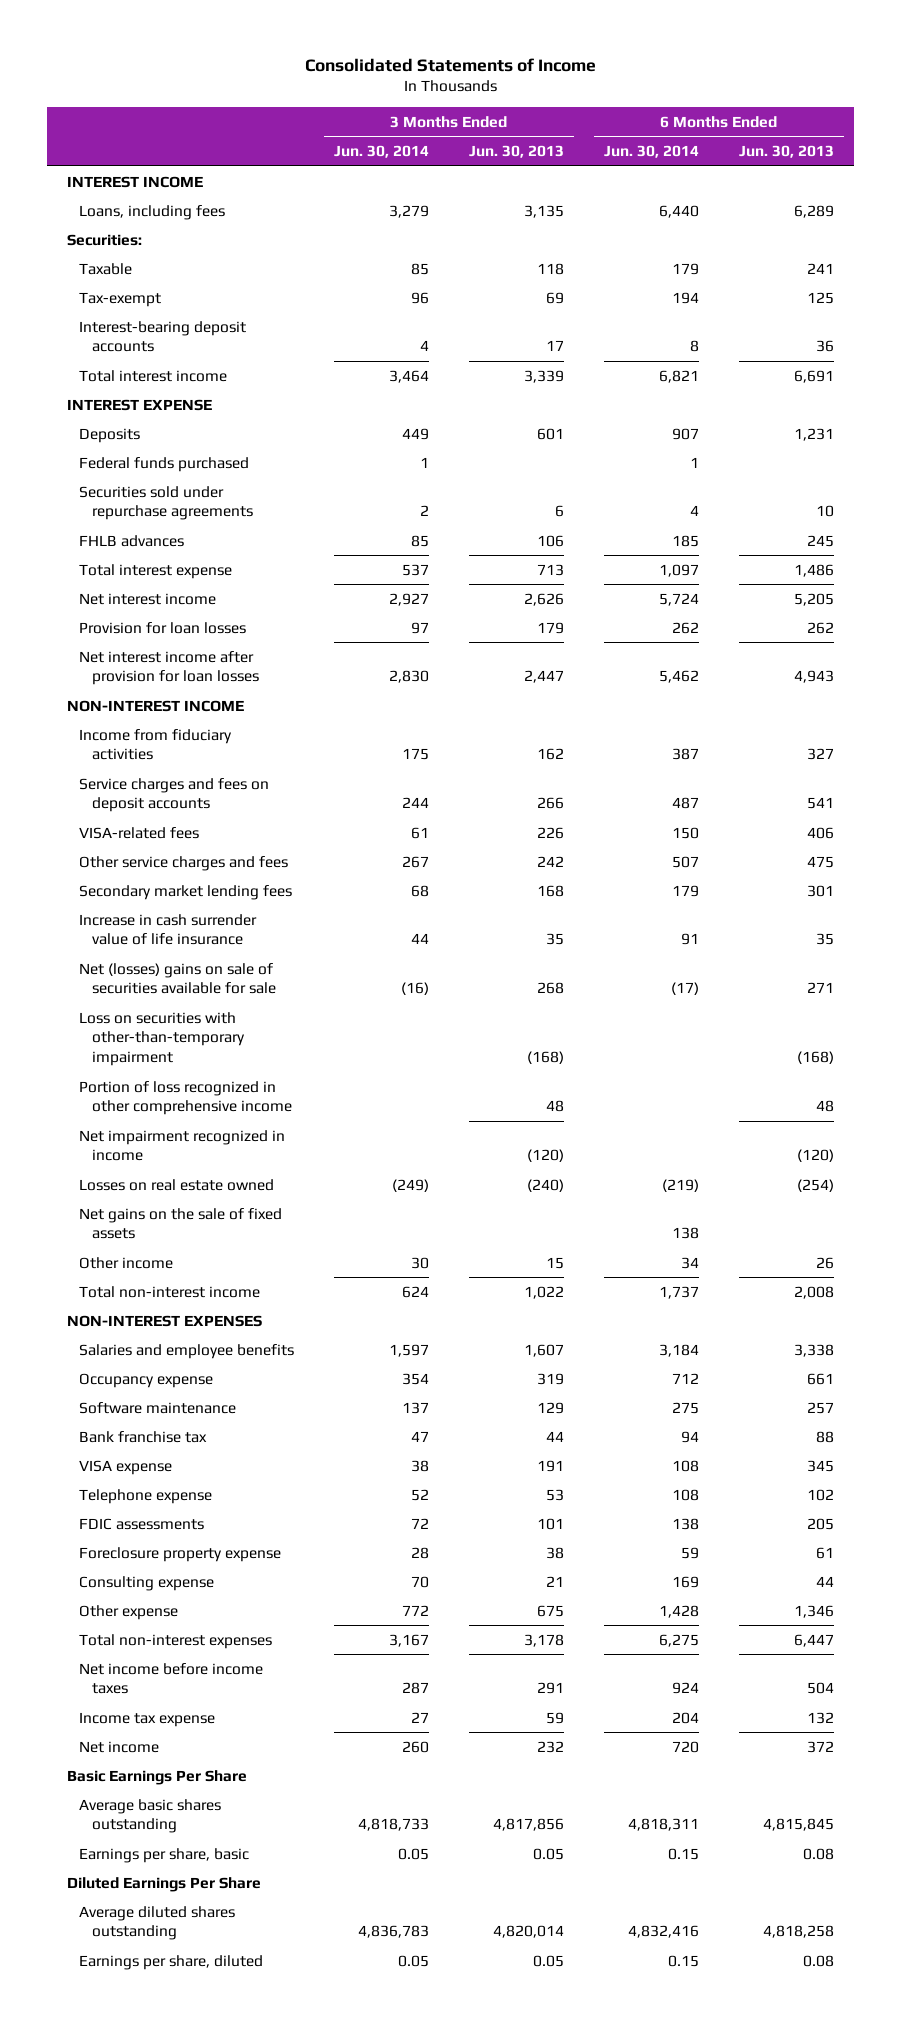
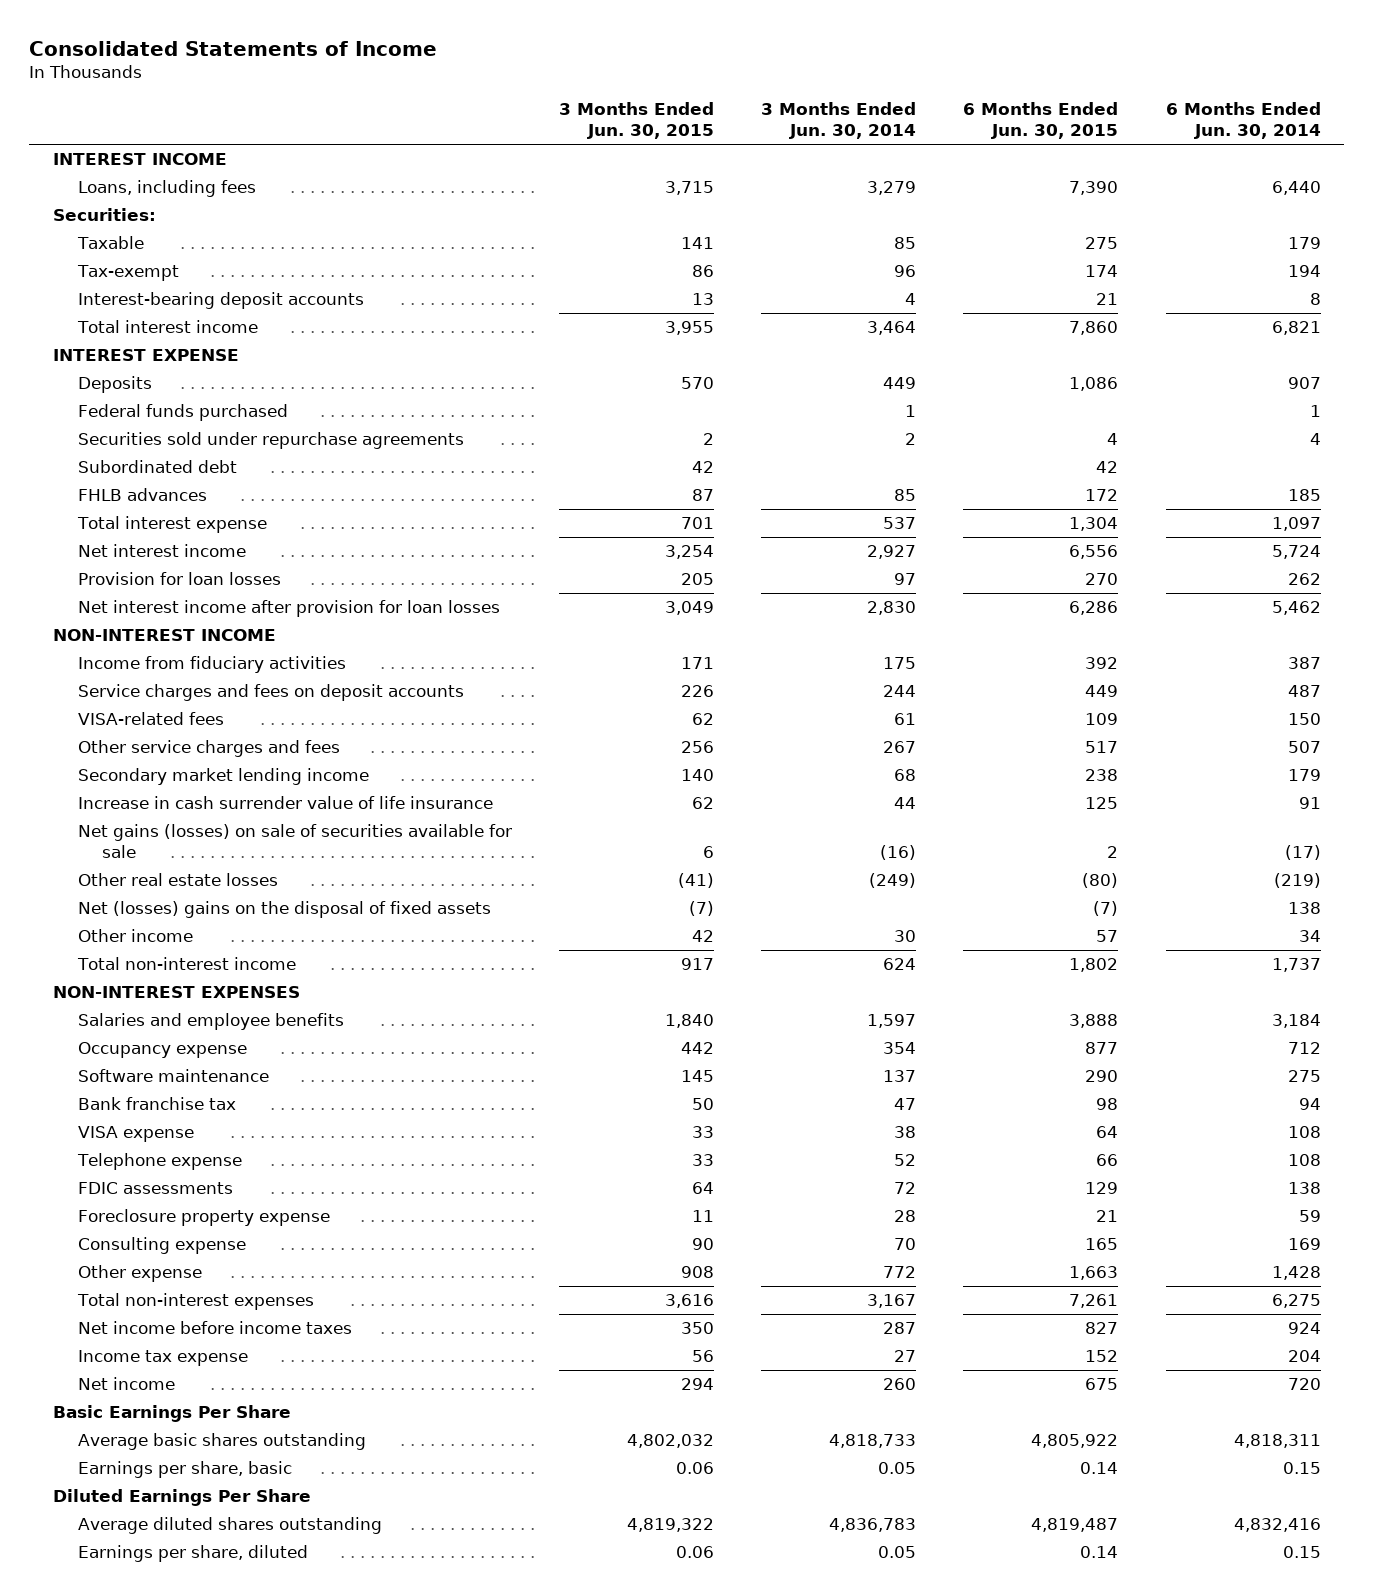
- | 3 Months Ended Jun. 30, 2014 | 3 Months Ended Jun. 30, 2013 | 6 Months Ended Jun. 30, 2014 | 6 Months Ended Jun. 30, 2013
+ | 3 Months Ended Jun. 30, 2015 | 3 Months Ended Jun. 30, 2014 | 6 Months Ended Jun. 30, 2015 | 6 Months Ended Jun. 30, 2014
+ Subordinated debt | 42 | | 42 |
- Secondary market lending fees | 68 | 168 | 179 | 301
+ Secondary market lending income | 140 | 68 | 238 | 179
- Net (losses) gains on sale of securities available for sale | (16) | 268 | (17) | 271
- Loss on securities with other-than-temporary impairment | | (168) | | (168)
- Portion of loss recognized in other comprehensive income | | 48 | | 48
- Net impairment recognized in income | | (120) | | (120)
- Losses on real estate owned | (249) | (240) | (219) | (254)
- Net gains on the sale of fixed assets | | | 138 |
+ Net gains (losses) on sale of securities available for sale | 6 | (16) | 2 | (17)
+ Other real estate losses | (41) | (249) | (80) | (219)
+ Net (losses) gains on the disposal of fixed assets | (7) | | (7) | 138

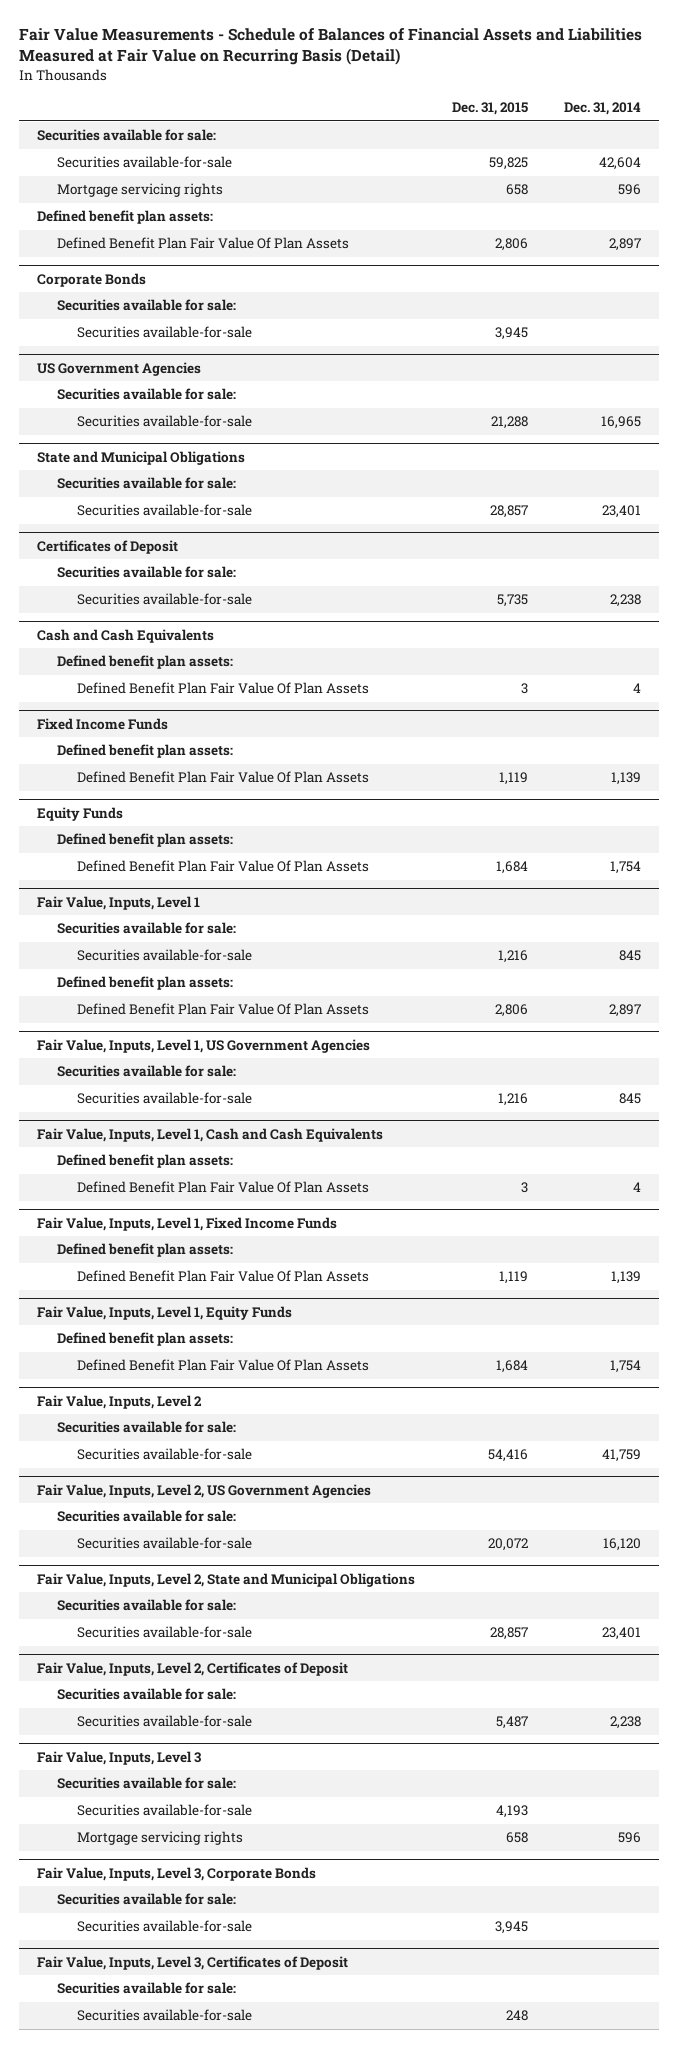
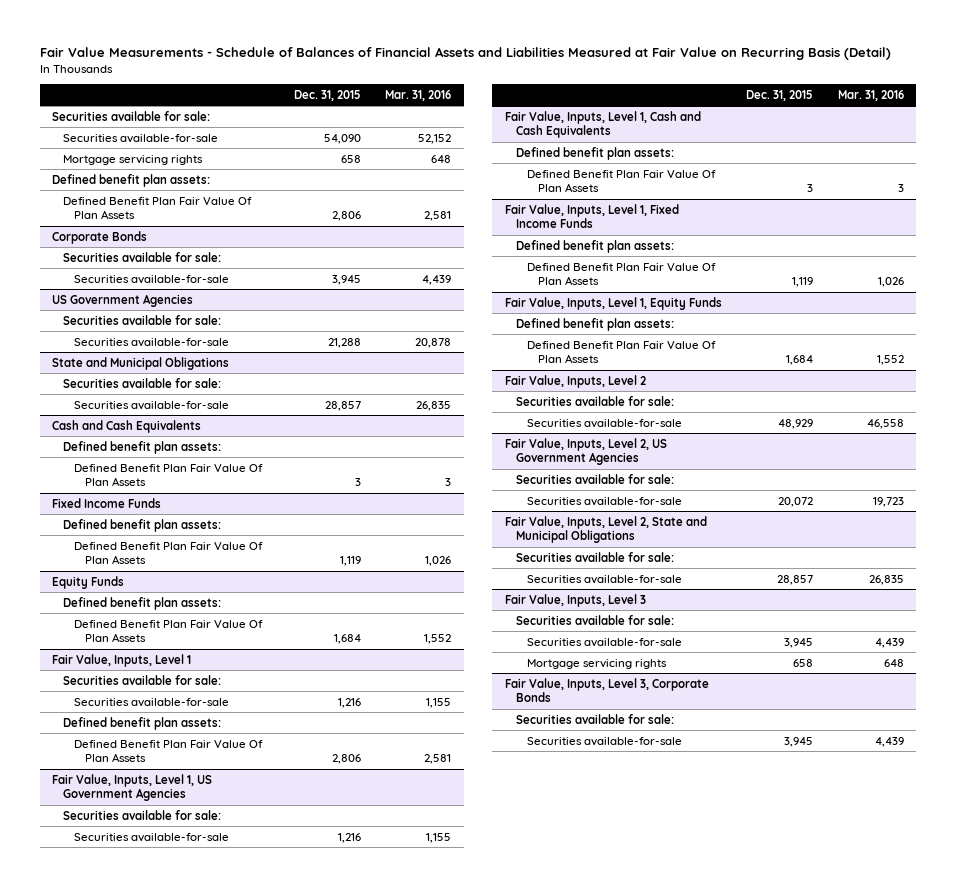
- | Dec. 31, 2015 | Dec. 31, 2014
+ | Dec. 31, 2015 | Mar. 31, 2016
- Securities available-for-sale | 59,825 | 42,604
+ Securities available-for-sale | 54,090 | 52,152
- Certificates of Deposit
- Securities available for sale:
- Securities available-for-sale | 5,735 | 2,238
@ Fair Value, Inputs, Level 2
- Securities available-for-sale | 54,416 | 41,759
+ Securities available-for-sale | 48,929 | 46,558
- Fair Value, Inputs, Level 2, Certificates of Deposit
- Securities available for sale:
- Securities available-for-sale | 5,487 | 2,238
@ Fair Value, Inputs, Level 3
- Securities available-for-sale | 4,193 |
+ Securities available-for-sale | 3,945 | 4,439
- Fair Value, Inputs, Level 3, Certificates of Deposit
- Securities available for sale:
- Securities available-for-sale | 248 |

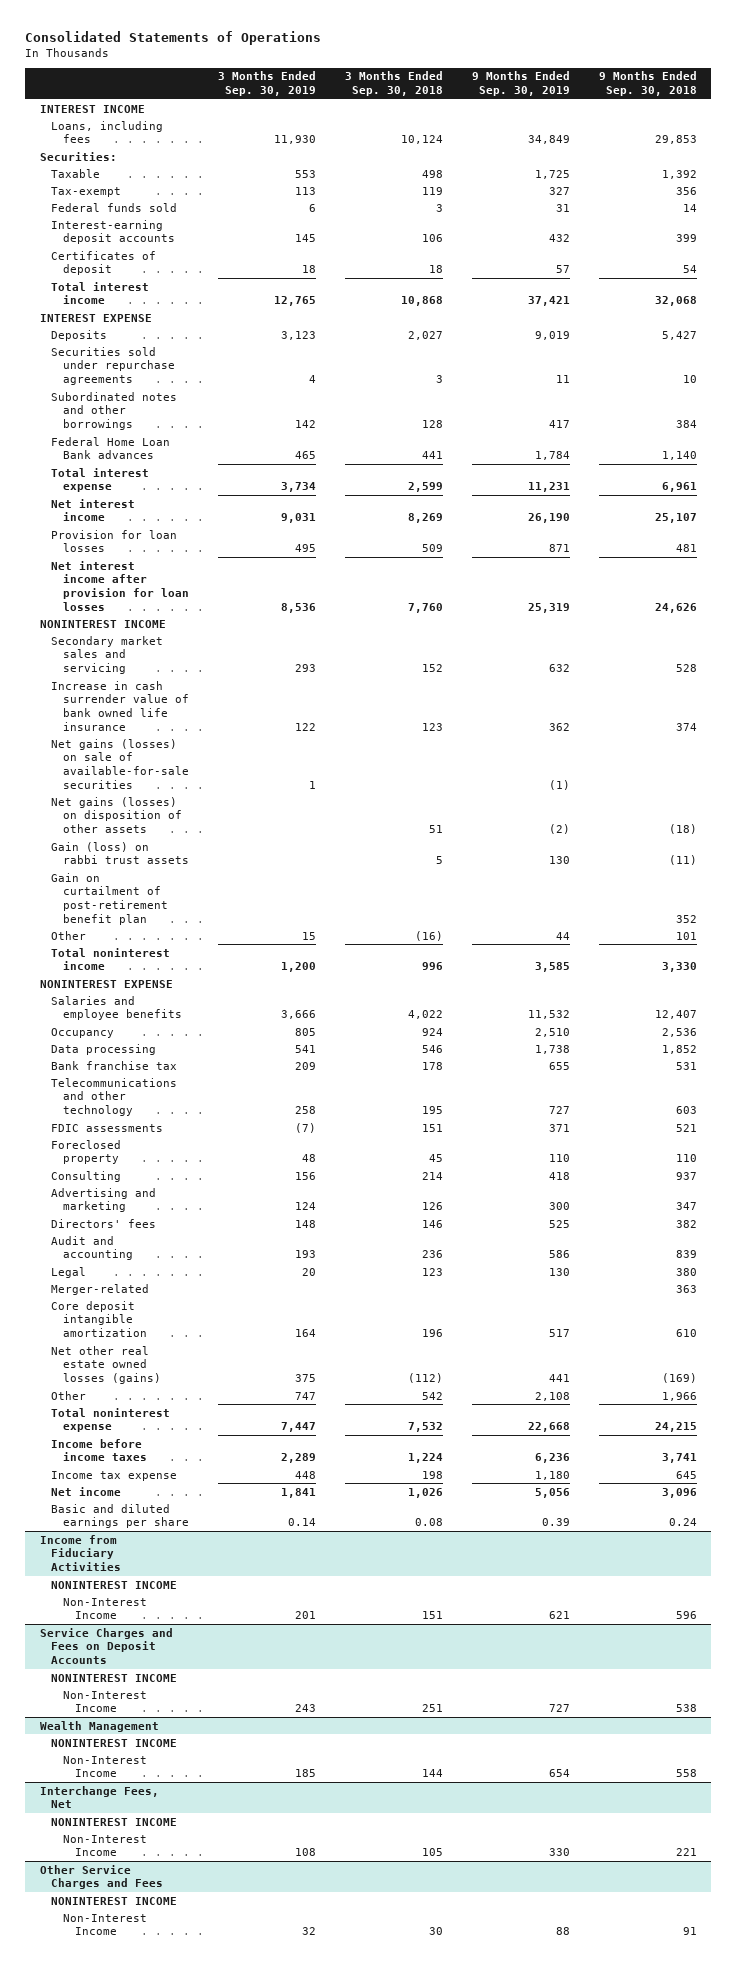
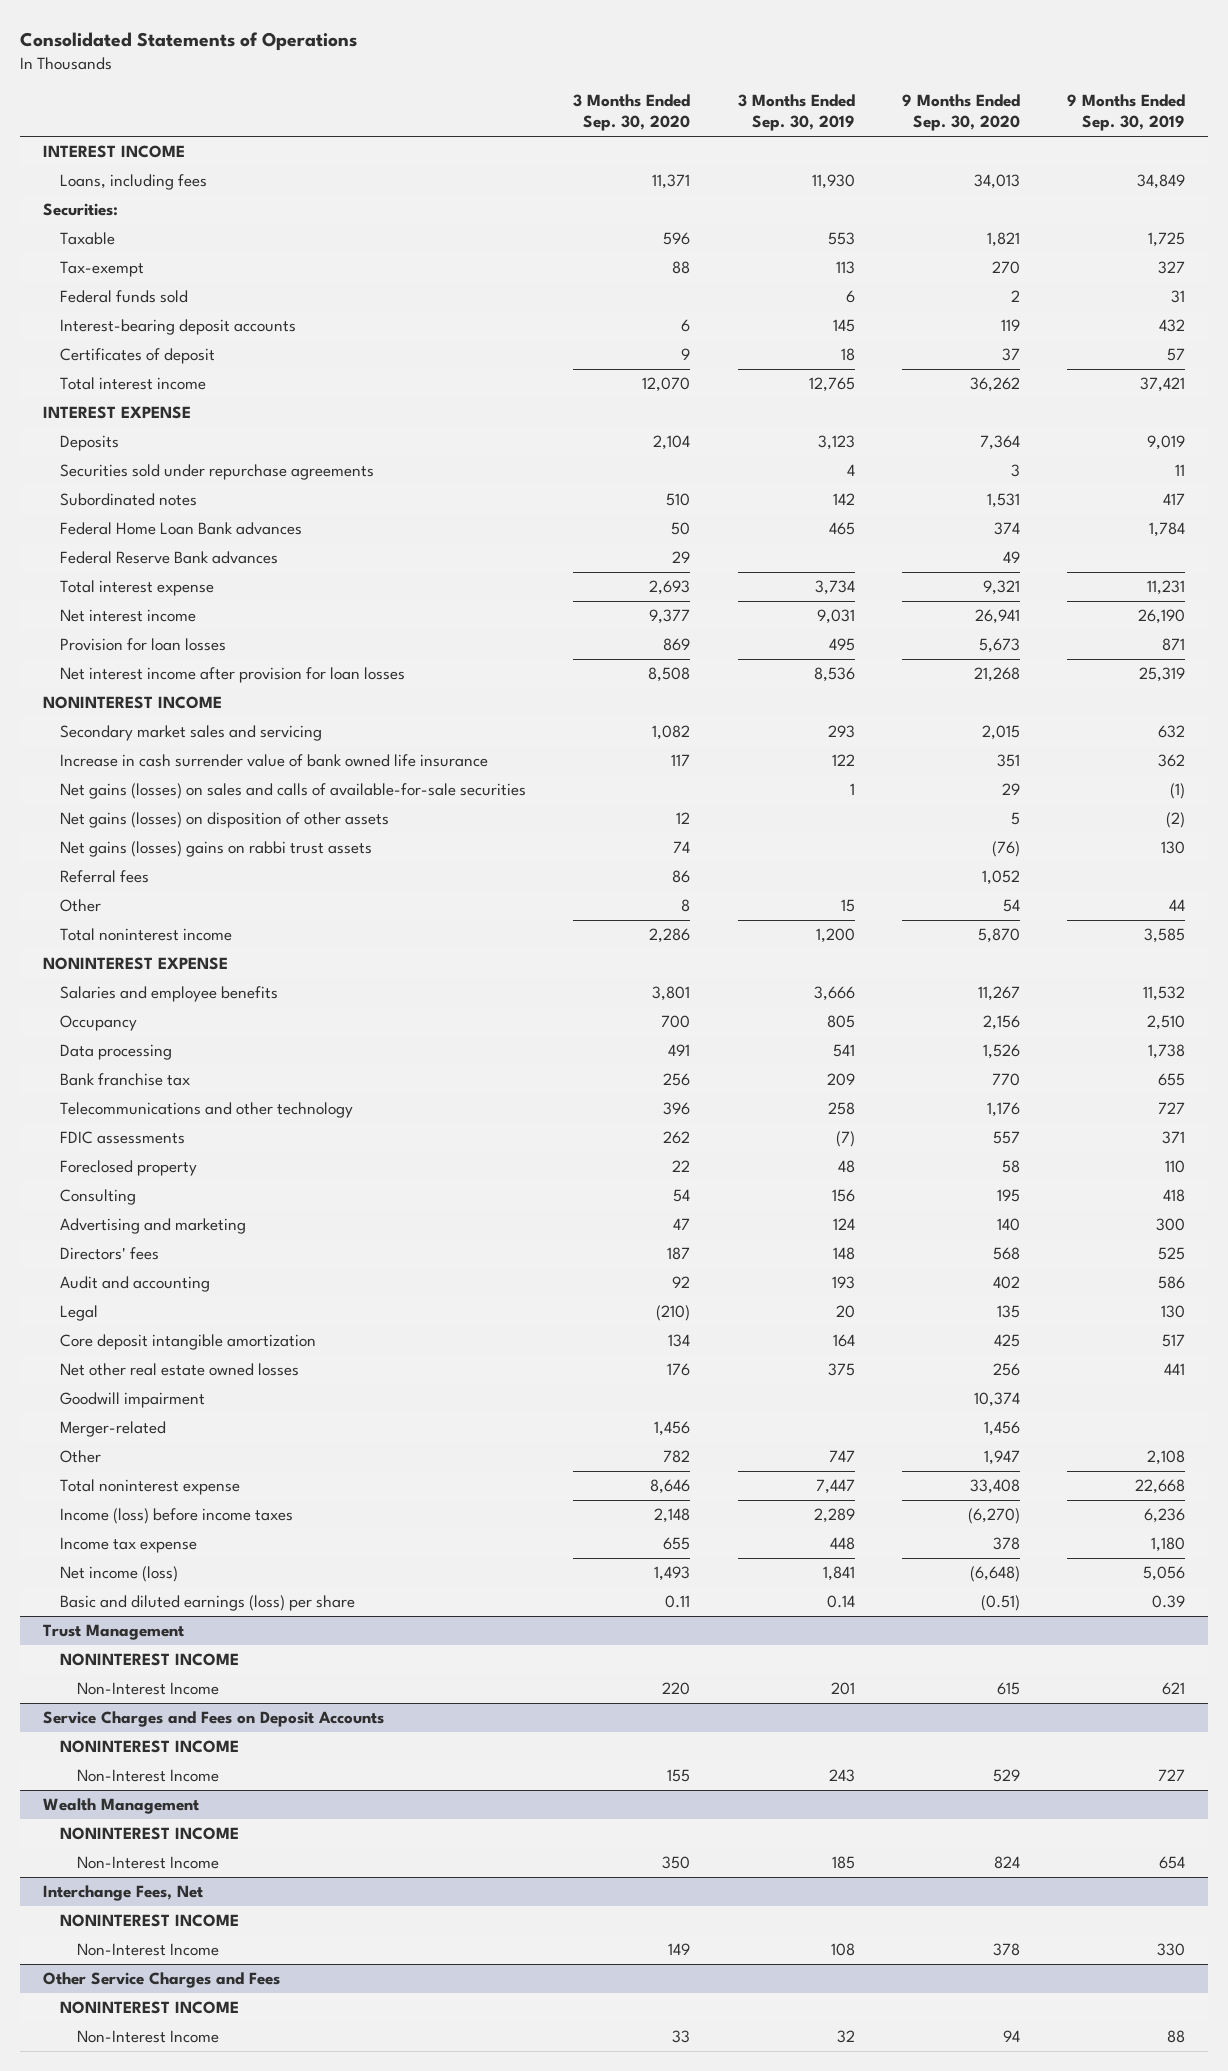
- | 3 Months Ended Sep. 30, 2019 | 3 Months Ended Sep. 30, 2018 | 9 Months Ended Sep. 30, 2019 | 9 Months Ended Sep. 30, 2018
+ | 3 Months Ended Sep. 30, 2020 | 3 Months Ended Sep. 30, 2019 | 9 Months Ended Sep. 30, 2020 | 9 Months Ended Sep. 30, 2019
- Interest-earning deposit accounts | 145 | 106 | 432 | 399
+ Interest-bearing deposit accounts | 6 | 145 | 119 | 432
- Subordinated notes and other borrowings | 142 | 128 | 417 | 384
+ Subordinated notes | 510 | 142 | 1,531 | 417
+ Federal Reserve Bank advances | 29 | | 49 |
- Net gains (losses) on sale of available-for-sale securities | 1 | | (1) |
+ Net gains (losses) on sales and calls of available-for-sale securities | | 1 | 29 | (1)
- Gain (loss) on rabbi trust assets | | 5 | 130 | (11)
- Gain on curtailment of post-retirement benefit plan | | | | 352
+ Net gains (losses) gains on rabbi trust assets | 74 | | (76) | 130
+ Referral fees | 86 | | 1,052 |
- Net other real estate owned losses (gains) | 375 | (112) | 441 | (169)
+ Net other real estate owned losses | 176 | 375 | 256 | 441
+ Goodwill impairment | | | 10,374 |
moved down: Merger-related | 1,456 | | 1,456 |
- Income before income taxes | 2,289 | 1,224 | 6,236 | 3,741
+ Income (loss) before income taxes | 2,148 | 2,289 | (6,270) | 6,236
- Net income | 1,841 | 1,026 | 5,056 | 3,096
- Basic and diluted earnings per share | 0.14 | 0.08 | 0.39 | 0.24
- Income from Fiduciary Activities
+ Net income (loss) | 1,493 | 1,841 | (6,648) | 5,056
+ Basic and diluted earnings (loss) per share | 0.11 | 0.14 | (0.51) | 0.39
+ Trust Management

